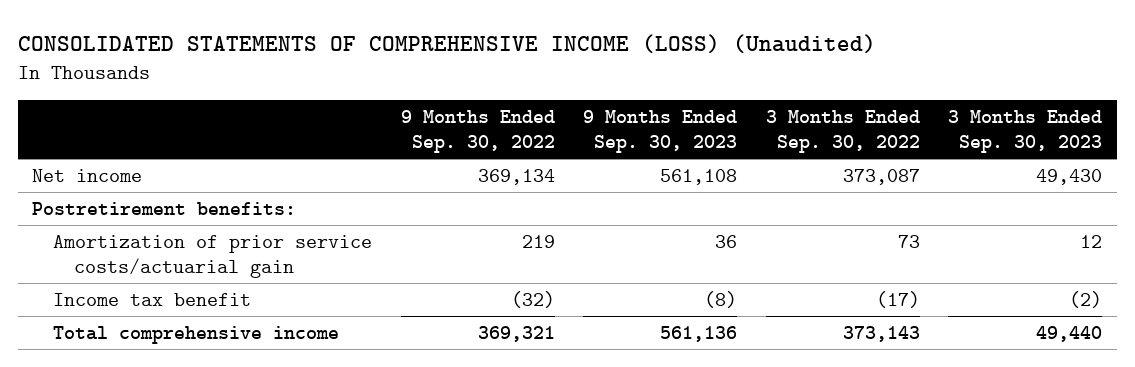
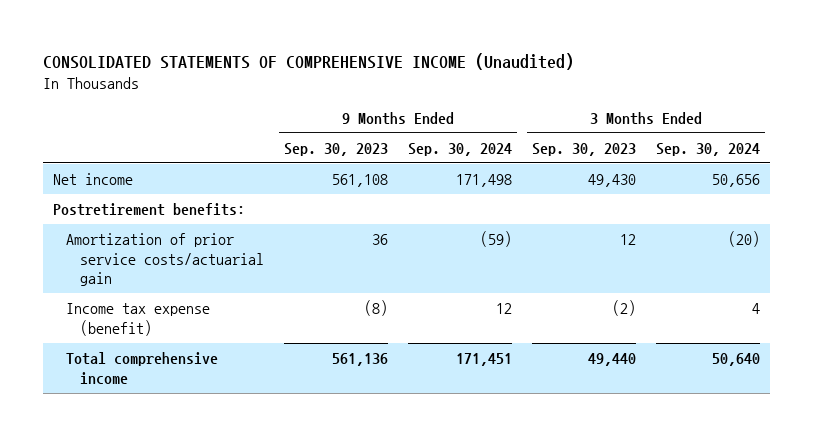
- CONSOLIDATED STATEMENTS OF COMPREHENSIVE INCOME (LOSS) (Unaudited)
+ CONSOLIDATED STATEMENTS OF COMPREHENSIVE INCOME (Unaudited)
- | 9 Months Ended Sep. 30, 2022 | 9 Months Ended Sep. 30, 2023 | 3 Months Ended Sep. 30, 2022 | 3 Months Ended Sep. 30, 2023
+ | 9 Months Ended Sep. 30, 2023 | 9 Months Ended Sep. 30, 2024 | 3 Months Ended Sep. 30, 2023 | 3 Months Ended Sep. 30, 2024
- Income tax benefit | (32) | (8) | (17) | (2)
+ Income tax expense (benefit) | (8) | 12 | (2) | 4

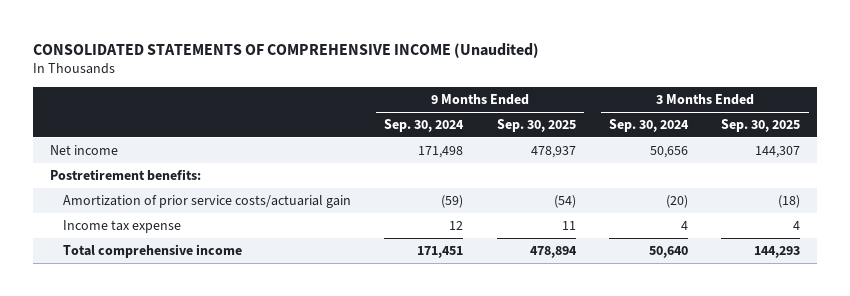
- | 9 Months Ended Sep. 30, 2023 | 9 Months Ended Sep. 30, 2024 | 3 Months Ended Sep. 30, 2023 | 3 Months Ended Sep. 30, 2024
+ | 9 Months Ended Sep. 30, 2024 | 9 Months Ended Sep. 30, 2025 | 3 Months Ended Sep. 30, 2024 | 3 Months Ended Sep. 30, 2025
- Income tax expense (benefit) | (8) | 12 | (2) | 4
+ Income tax expense | 12 | 11 | 4 | 4

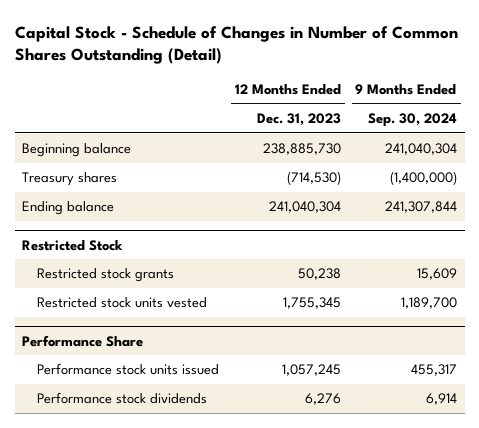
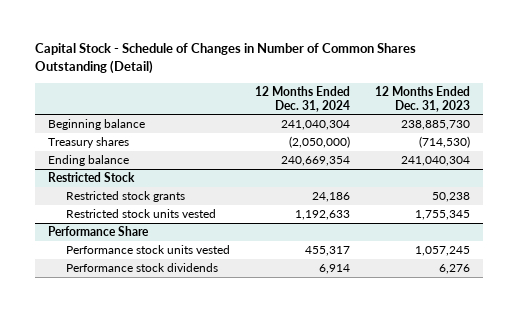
- | 12 Months Ended Dec. 31, 2023 | 9 Months Ended Sep. 30, 2024
+ | 12 Months Ended Dec. 31, 2024 | 12 Months Ended Dec. 31, 2023
@ Performance Share
- Performance stock units issued | 1,057,245 | 455,317
+ Performance stock units vested | 455,317 | 1,057,245

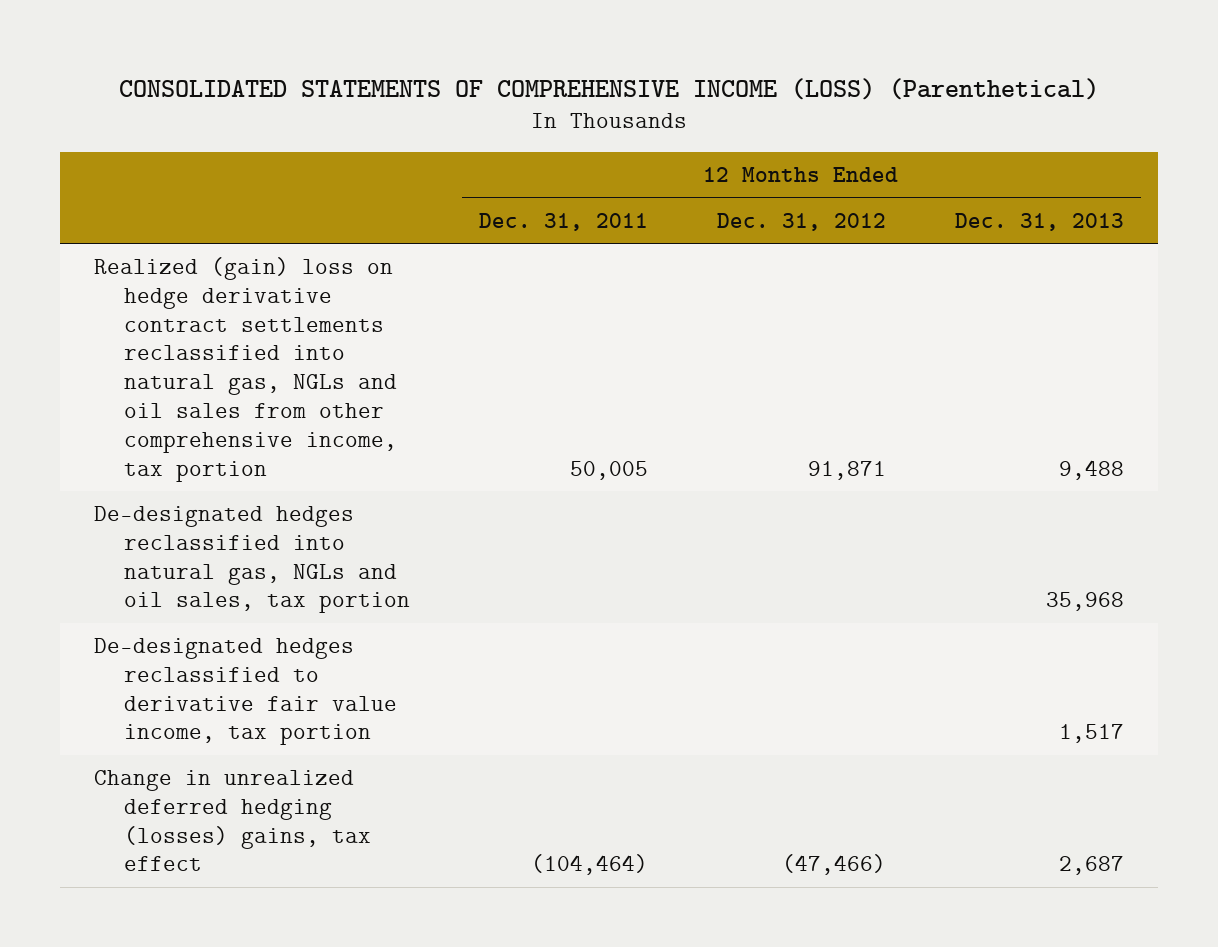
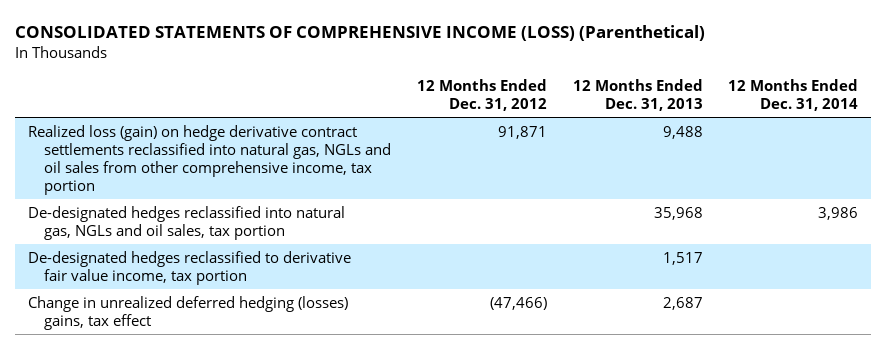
- | 12 Months Ended Dec. 31, 2011 | 12 Months Ended Dec. 31, 2012 | 12 Months Ended Dec. 31, 2013
+ | 12 Months Ended Dec. 31, 2012 | 12 Months Ended Dec. 31, 2013 | 12 Months Ended Dec. 31, 2014
- Realized (gain) loss on hedge derivative contract settlements reclassified into natural gas, NGLs and oil sales from other comprehensive income, tax portion | 50,005 | 91,871 | 9,488
+ Realized loss (gain) on hedge derivative contract settlements reclassified into natural gas, NGLs and oil sales from other comprehensive income, tax portion | 91,871 | 9,488 |

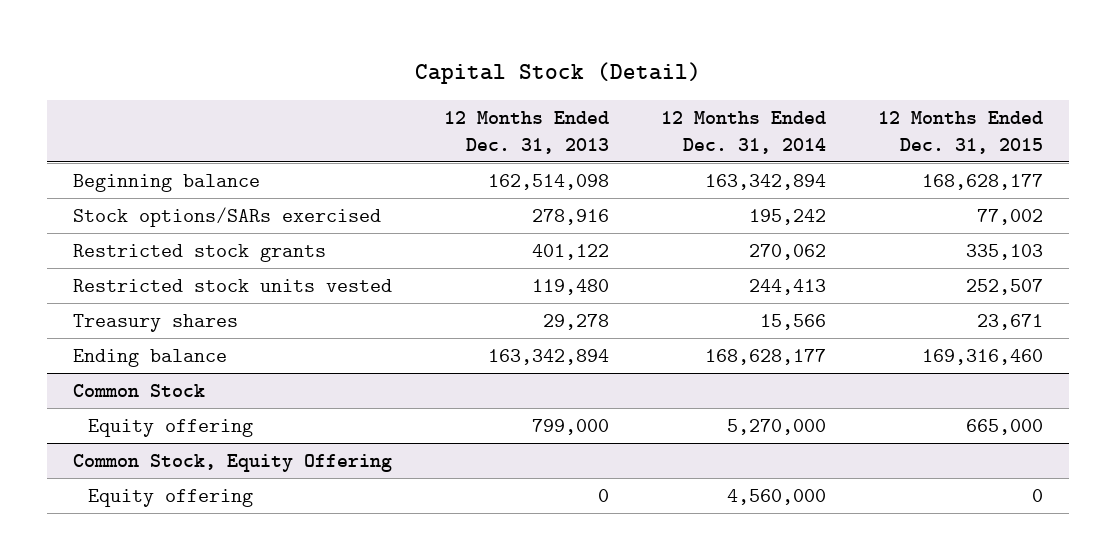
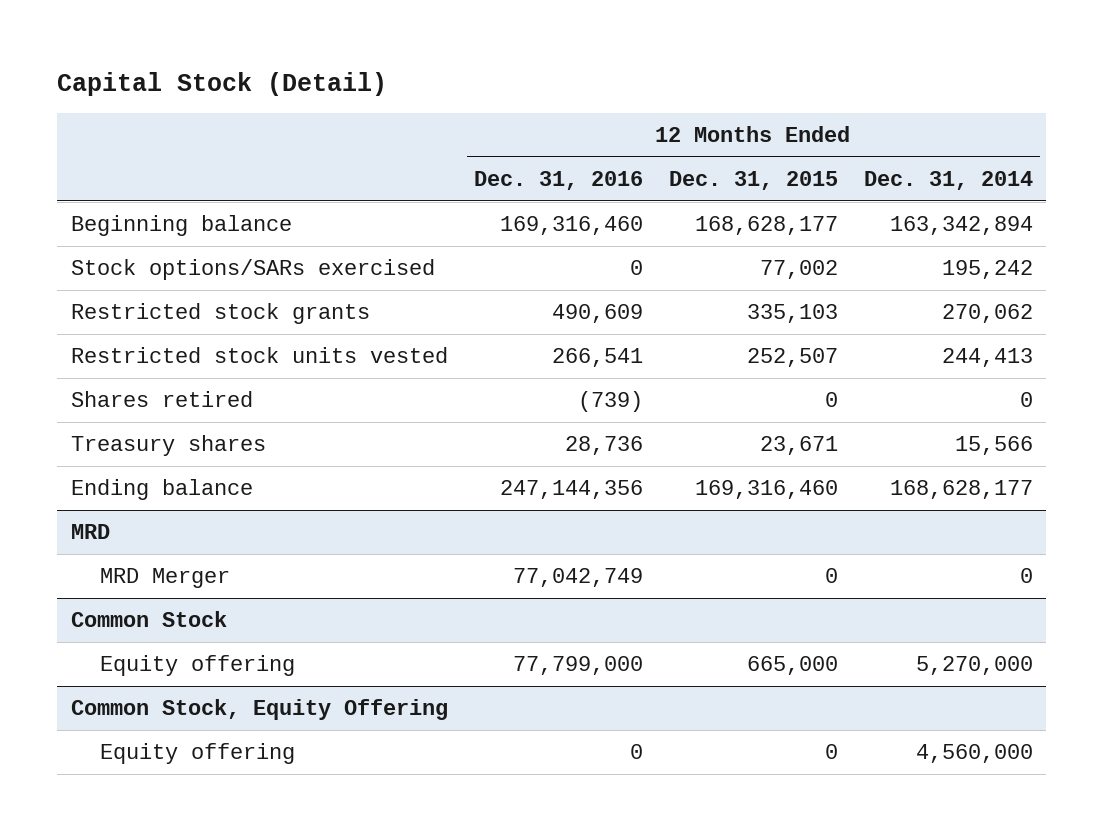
- | 12 Months Ended Dec. 31, 2013 | 12 Months Ended Dec. 31, 2014 | 12 Months Ended Dec. 31, 2015
+ | 12 Months Ended Dec. 31, 2016 | 12 Months Ended Dec. 31, 2015 | 12 Months Ended Dec. 31, 2014
+ Shares retired | (739) | 0 | 0
+ MRD
+ MRD Merger | 77,042,749 | 0 | 0

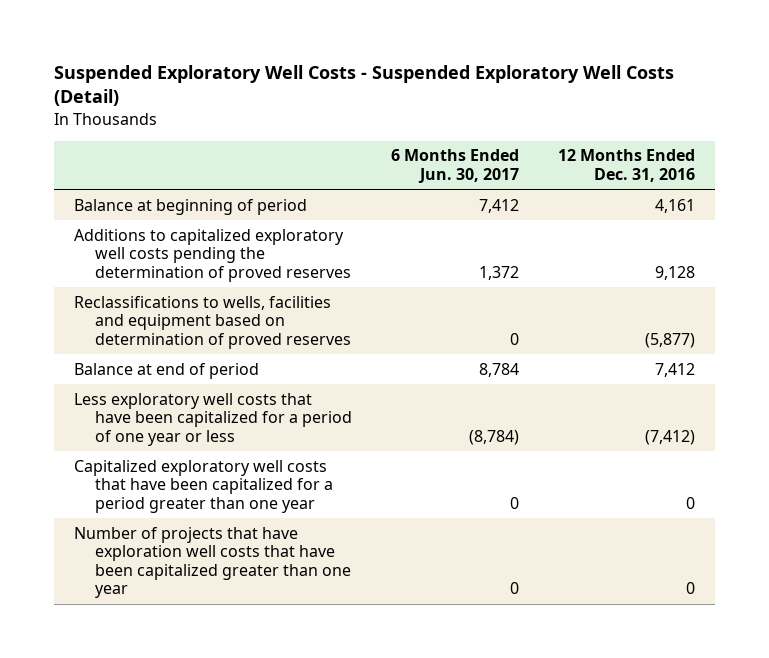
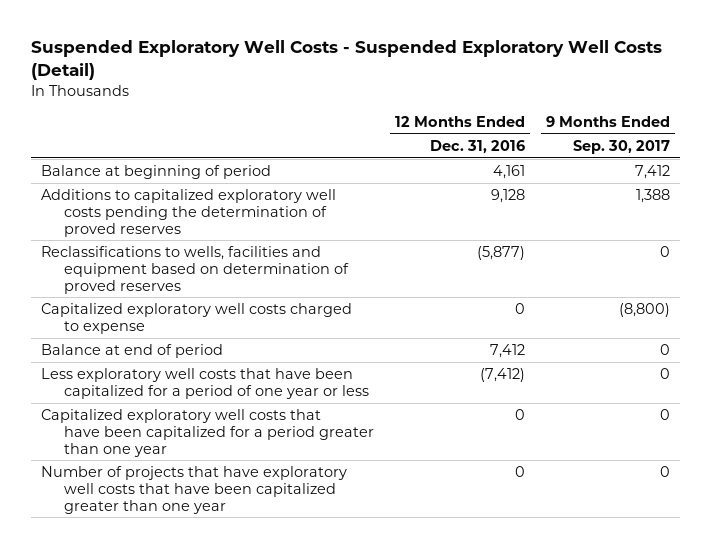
- | 6 Months Ended Jun. 30, 2017 | 12 Months Ended Dec. 31, 2016
+ | 12 Months Ended Dec. 31, 2016 | 9 Months Ended Sep. 30, 2017
+ Capitalized exploratory well costs charged to expense | 0 | (8,800)
- Number of projects that have exploration well costs that have been capitalized greater than one year | 0 | 0
+ Number of projects that have exploratory well costs that have been capitalized greater than one year | 0 | 0

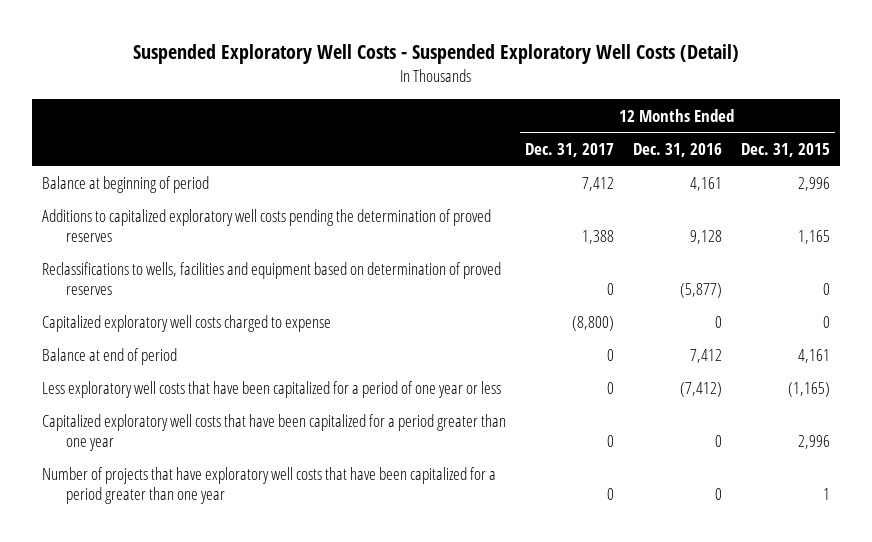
- | 12 Months Ended Dec. 31, 2016 | 9 Months Ended Sep. 30, 2017
+ | 12 Months Ended Dec. 31, 2017 | 12 Months Ended Dec. 31, 2016 | 12 Months Ended Dec. 31, 2015
- Number of projects that have exploratory well costs that have been capitalized greater than one year | 0 | 0
+ Number of projects that have exploratory well costs that have been capitalized for a period greater than one year | 0 | 0 | 1

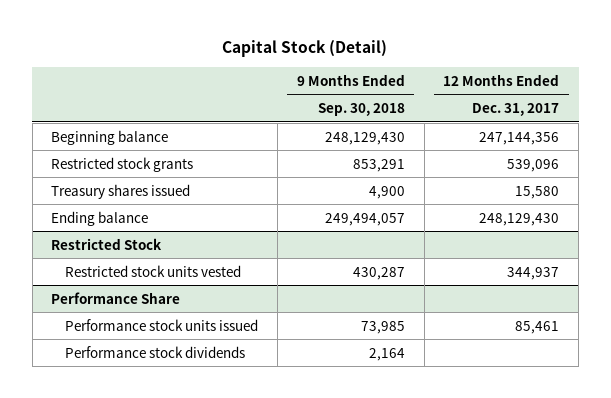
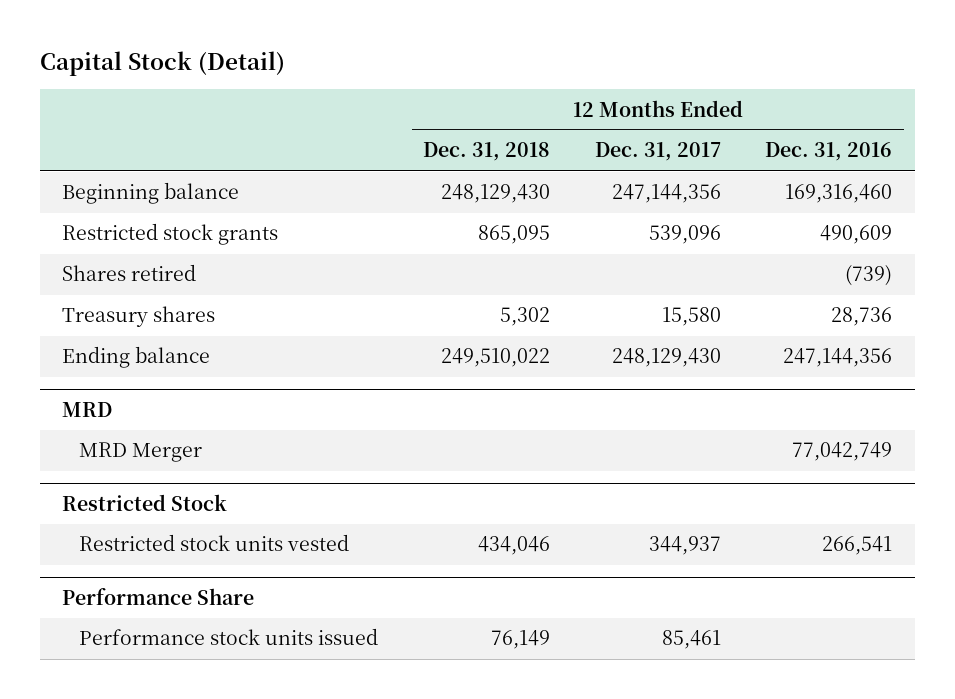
- | 9 Months Ended Sep. 30, 2018 | 12 Months Ended Dec. 31, 2017
+ | 12 Months Ended Dec. 31, 2018 | 12 Months Ended Dec. 31, 2017 | 12 Months Ended Dec. 31, 2016
- Treasury shares issued | 4,900 | 15,580
+ Shares retired | | | (739)
+ Treasury shares | 5,302 | 15,580 | 28,736
+ MRD
+ MRD Merger | | | 77,042,749
@ Performance Share
- Performance stock dividends | 2,164 |

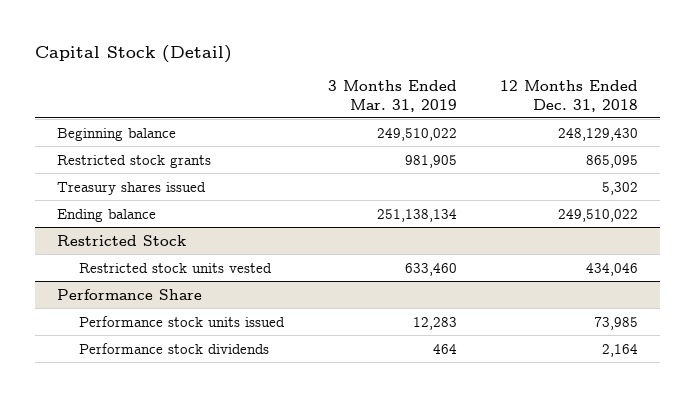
- | 12 Months Ended Dec. 31, 2018 | 12 Months Ended Dec. 31, 2017 | 12 Months Ended Dec. 31, 2016
+ | 3 Months Ended Mar. 31, 2019 | 12 Months Ended Dec. 31, 2018
- Shares retired | | | (739)
- Treasury shares | 5,302 | 15,580 | 28,736
+ Treasury shares issued | | 5,302
- MRD
- MRD Merger | | | 77,042,749
@ Performance Share
- Performance stock units issued | 76,149 | 85,461 |
+ Performance stock units issued | 12,283 | 73,985
+ Performance stock dividends | 464 | 2,164

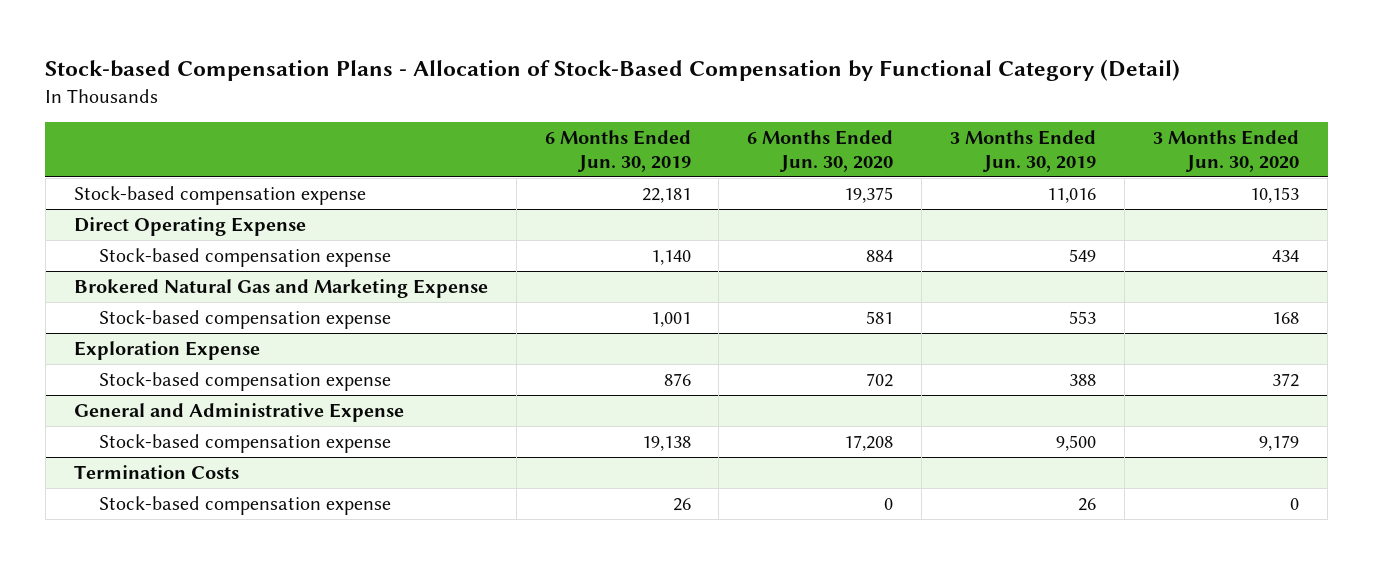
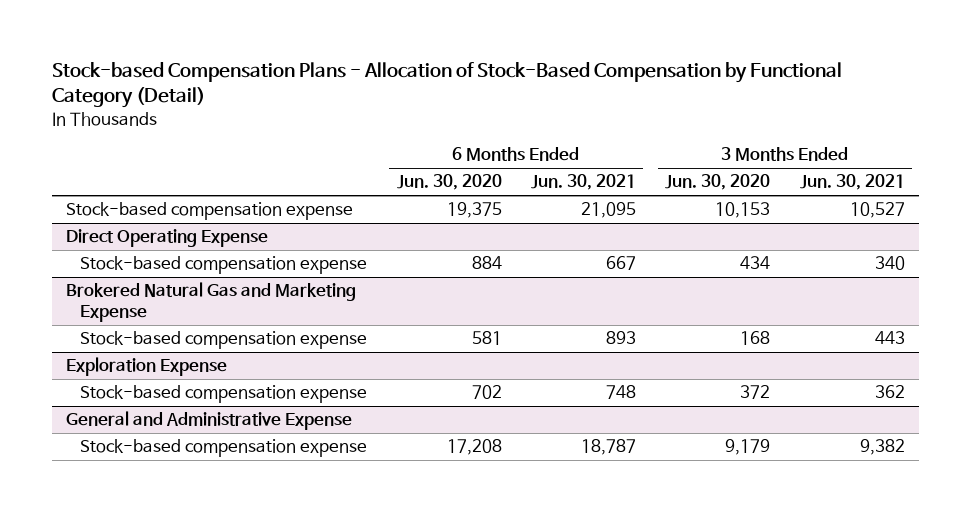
- | 6 Months Ended Jun. 30, 2019 | 6 Months Ended Jun. 30, 2020 | 3 Months Ended Jun. 30, 2019 | 3 Months Ended Jun. 30, 2020
+ | 6 Months Ended Jun. 30, 2020 | 6 Months Ended Jun. 30, 2021 | 3 Months Ended Jun. 30, 2020 | 3 Months Ended Jun. 30, 2021
- Termination Costs
- Stock-based compensation expense | 26 | 0 | 26 | 0

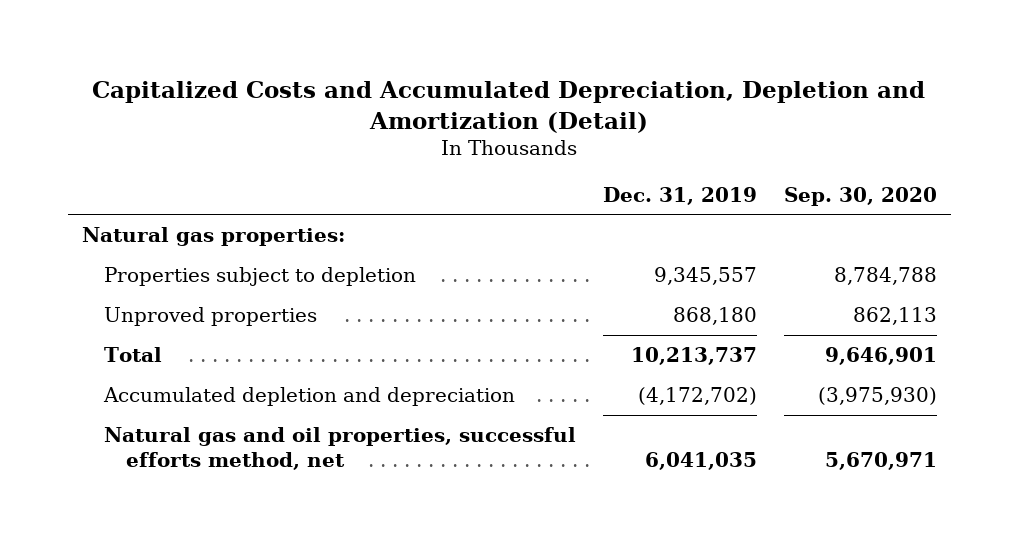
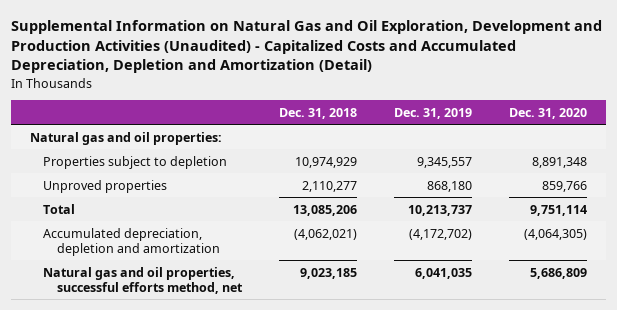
- Capitalized Costs and Accumulated Depreciation, Depletion and Amortization (Detail)
+ Supplemental Information on Natural Gas and Oil Exploration, Development and Production Activities (Unaudited) - Capitalized Costs and Accumulated Depreciation, Depletion and Amortization (Detail)
- | Dec. 31, 2019 | Sep. 30, 2020
+ | Dec. 31, 2018 | Dec. 31, 2019 | Dec. 31, 2020
- Natural gas properties:
+ Natural gas and oil properties:
- Accumulated depletion and depreciation | (4,172,702) | (3,975,930)
+ Accumulated depreciation, depletion and amortization | (4,062,021) | (4,172,702) | (4,064,305)

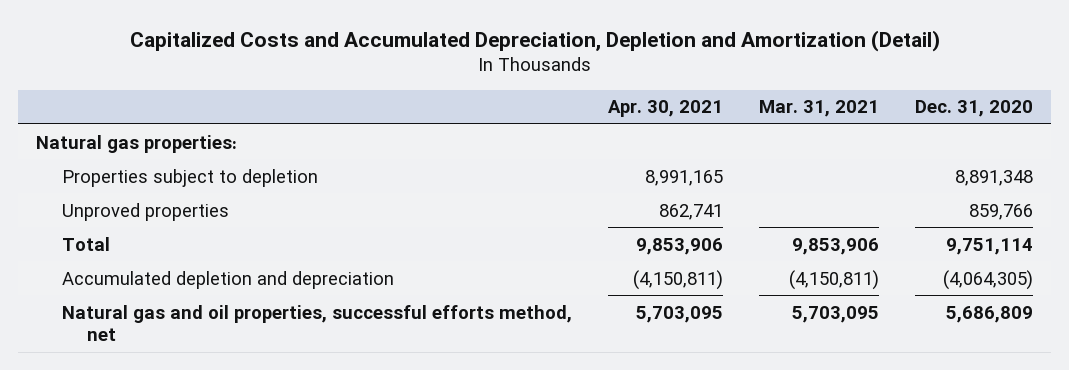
- Supplemental Information on Natural Gas and Oil Exploration, Development and Production Activities (Unaudited) - Capitalized Costs and Accumulated Depreciation, Depletion and Amortization (Detail)
+ Capitalized Costs and Accumulated Depreciation, Depletion and Amortization (Detail)
- | Dec. 31, 2018 | Dec. 31, 2019 | Dec. 31, 2020
+ | Apr. 30, 2021 | Mar. 31, 2021 | Dec. 31, 2020
- Natural gas and oil properties:
+ Natural gas properties:
- Accumulated depreciation, depletion and amortization | (4,062,021) | (4,172,702) | (4,064,305)
+ Accumulated depletion and depreciation | (4,150,811) | (4,150,811) | (4,064,305)

